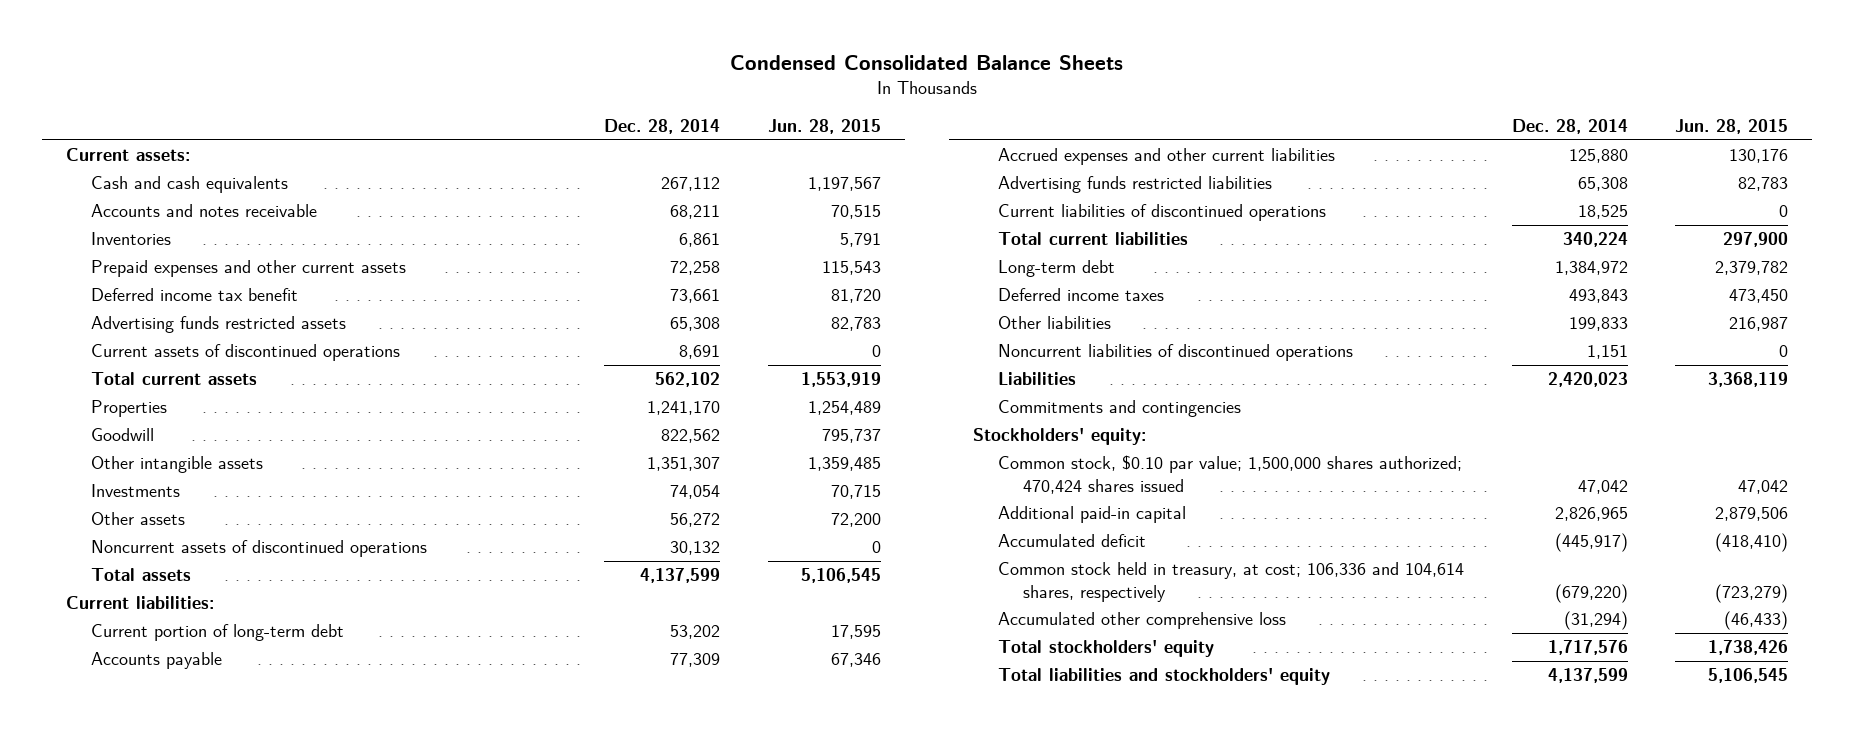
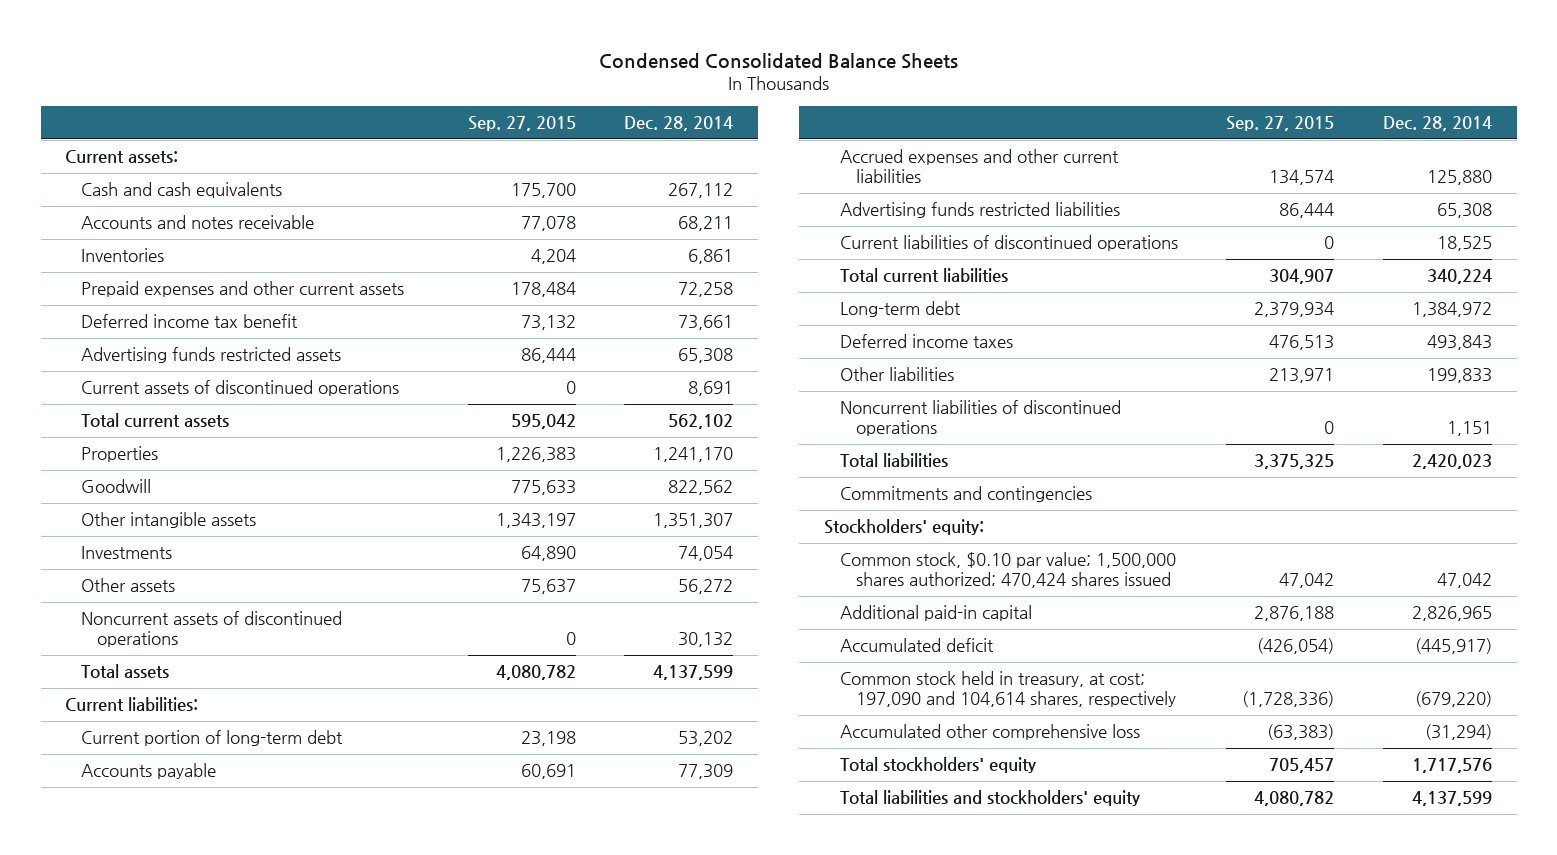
- | Dec. 28, 2014 | Jun. 28, 2015
+ | Sep. 27, 2015 | Dec. 28, 2014
- Liabilities | 2,420,023 | 3,368,119
+ Total liabilities | 3,375,325 | 2,420,023
- Common stock held in treasury, at cost; 106,336 and 104,614 shares, respectively | (679,220) | (723,279)
+ Common stock held in treasury, at cost; 197,090 and 104,614 shares, respectively | (1,728,336) | (679,220)

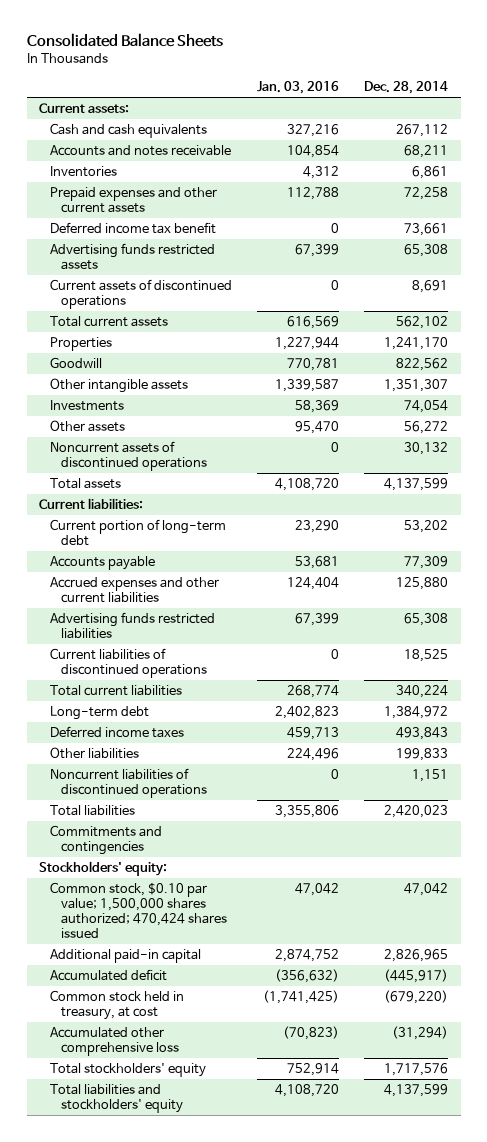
- Condensed Consolidated Balance Sheets
+ Consolidated Balance Sheets
- | Sep. 27, 2015 | Dec. 28, 2014
+ | Jan. 03, 2016 | Dec. 28, 2014
- Common stock held in treasury, at cost; 197,090 and 104,614 shares, respectively | (1,728,336) | (679,220)
+ Common stock held in treasury, at cost | (1,741,425) | (679,220)

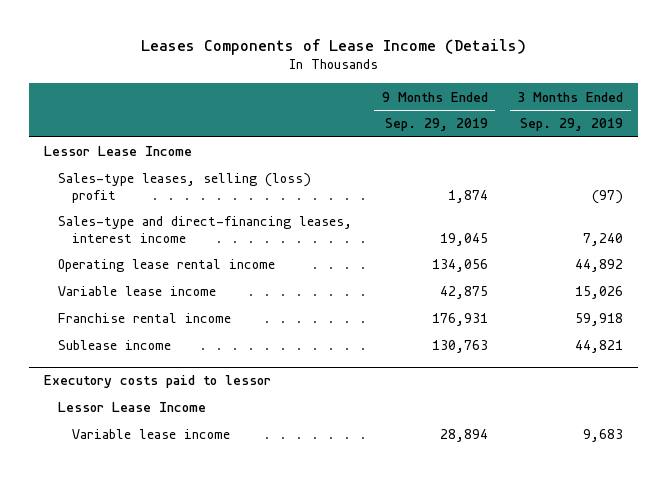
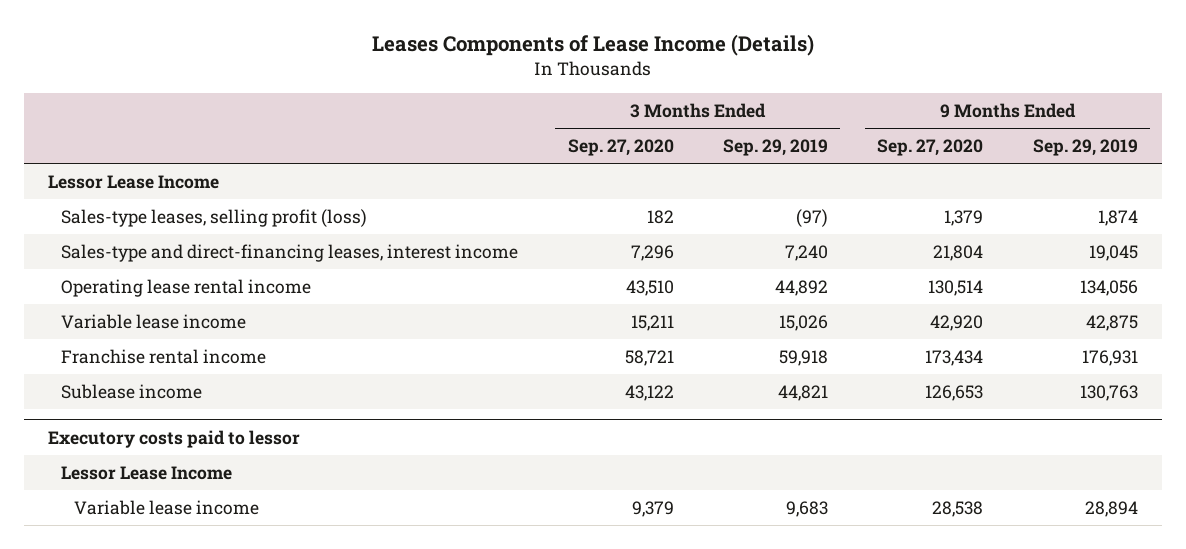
- | 9 Months Ended Sep. 29, 2019 | 3 Months Ended Sep. 29, 2019
+ | 3 Months Ended Sep. 27, 2020 | 3 Months Ended Sep. 29, 2019 | 9 Months Ended Sep. 27, 2020 | 9 Months Ended Sep. 29, 2019
- Sales-type leases, selling (loss) profit | 1,874 | (97)
+ Sales-type leases, selling profit (loss) | 182 | (97) | 1,379 | 1,874

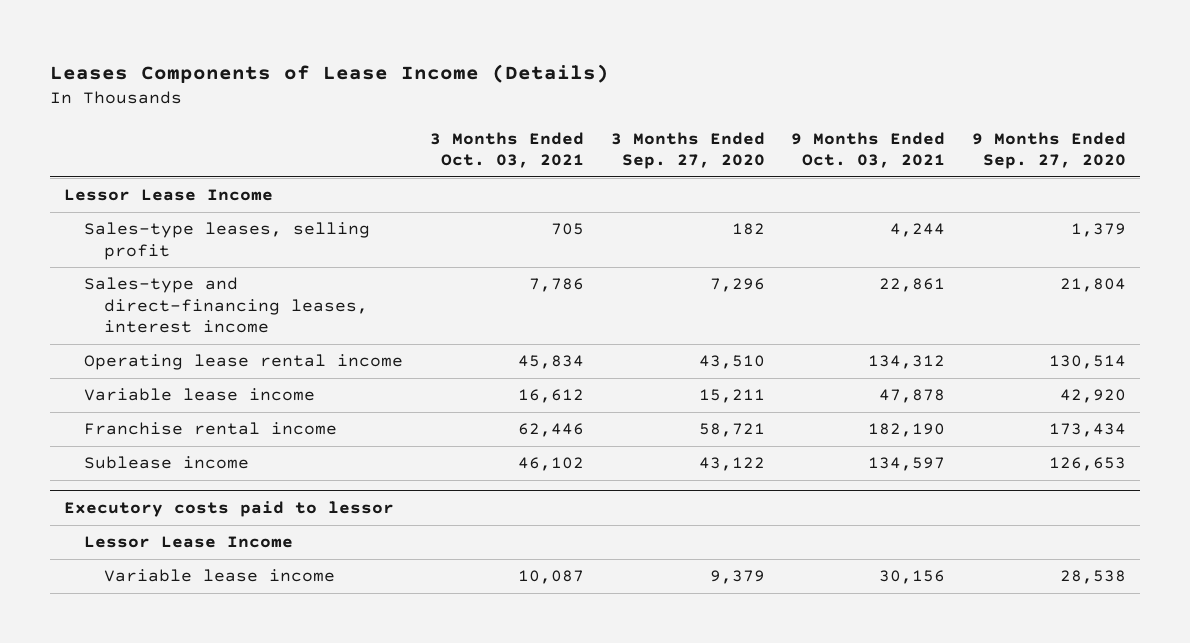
- | 3 Months Ended Sep. 27, 2020 | 3 Months Ended Sep. 29, 2019 | 9 Months Ended Sep. 27, 2020 | 9 Months Ended Sep. 29, 2019
+ | 3 Months Ended Oct. 03, 2021 | 3 Months Ended Sep. 27, 2020 | 9 Months Ended Oct. 03, 2021 | 9 Months Ended Sep. 27, 2020
- Sales-type leases, selling profit (loss) | 182 | (97) | 1,379 | 1,874
+ Sales-type leases, selling profit | 705 | 182 | 4,244 | 1,379

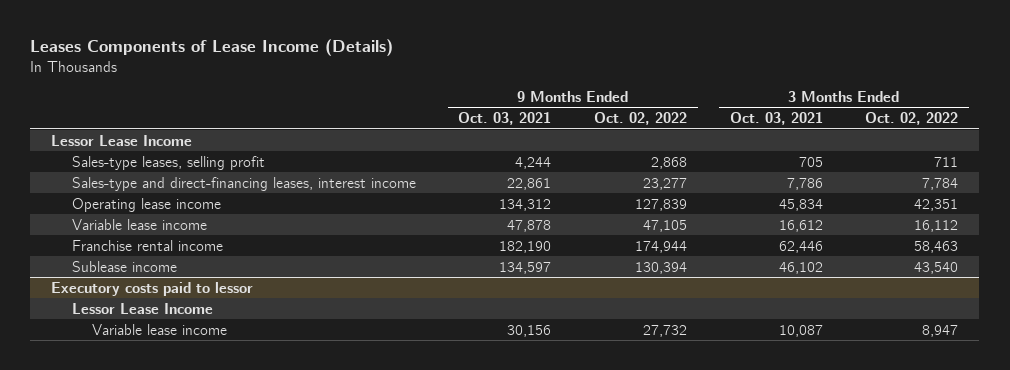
- | 3 Months Ended Oct. 03, 2021 | 3 Months Ended Sep. 27, 2020 | 9 Months Ended Oct. 03, 2021 | 9 Months Ended Sep. 27, 2020
+ | 9 Months Ended Oct. 03, 2021 | 9 Months Ended Oct. 02, 2022 | 3 Months Ended Oct. 03, 2021 | 3 Months Ended Oct. 02, 2022
- Operating lease rental income | 45,834 | 43,510 | 134,312 | 130,514
+ Operating lease income | 134,312 | 127,839 | 45,834 | 42,351

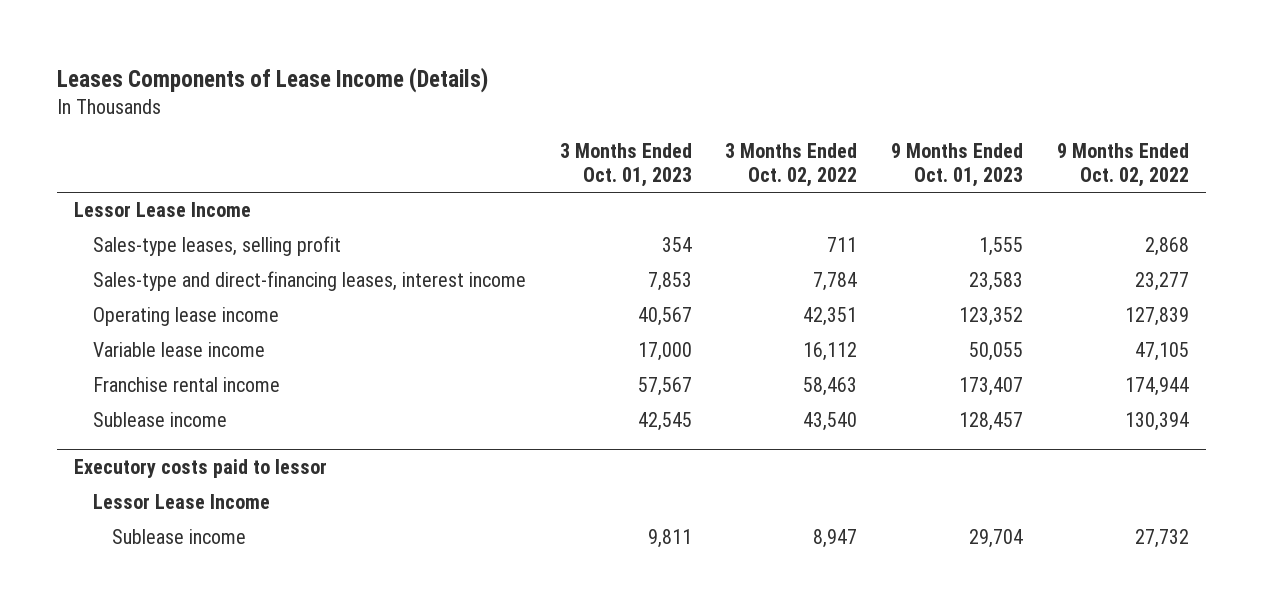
- | 9 Months Ended Oct. 03, 2021 | 9 Months Ended Oct. 02, 2022 | 3 Months Ended Oct. 03, 2021 | 3 Months Ended Oct. 02, 2022
+ | 3 Months Ended Oct. 01, 2023 | 3 Months Ended Oct. 02, 2022 | 9 Months Ended Oct. 01, 2023 | 9 Months Ended Oct. 02, 2022
@ Executory costs paid to lessor
- Variable lease income | 30,156 | 27,732 | 10,087 | 8,947
+ Sublease income | 9,811 | 8,947 | 29,704 | 27,732

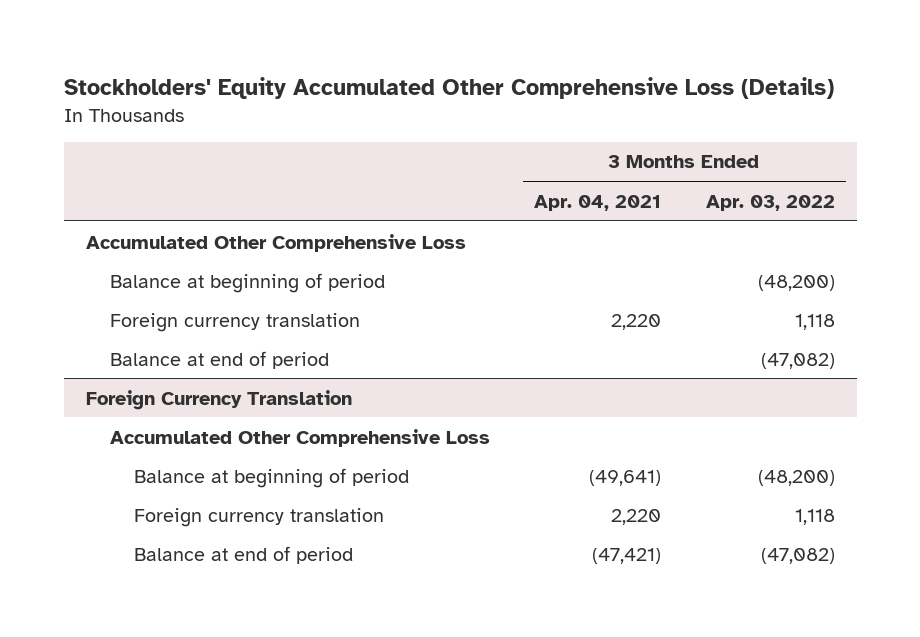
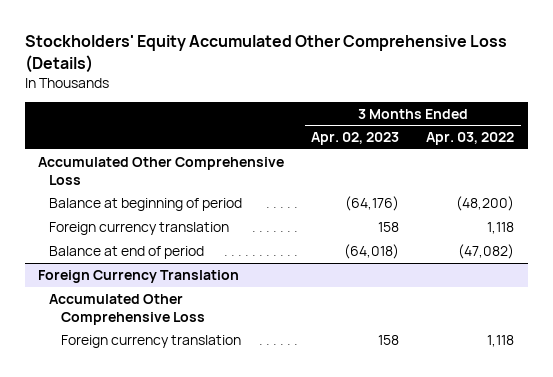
- | 3 Months Ended Apr. 04, 2021 | 3 Months Ended Apr. 03, 2022
+ | 3 Months Ended Apr. 02, 2023 | 3 Months Ended Apr. 03, 2022
@ Foreign Currency Translation
- Balance at beginning of period | (49,641) | (48,200)
- Balance at end of period | (47,421) | (47,082)

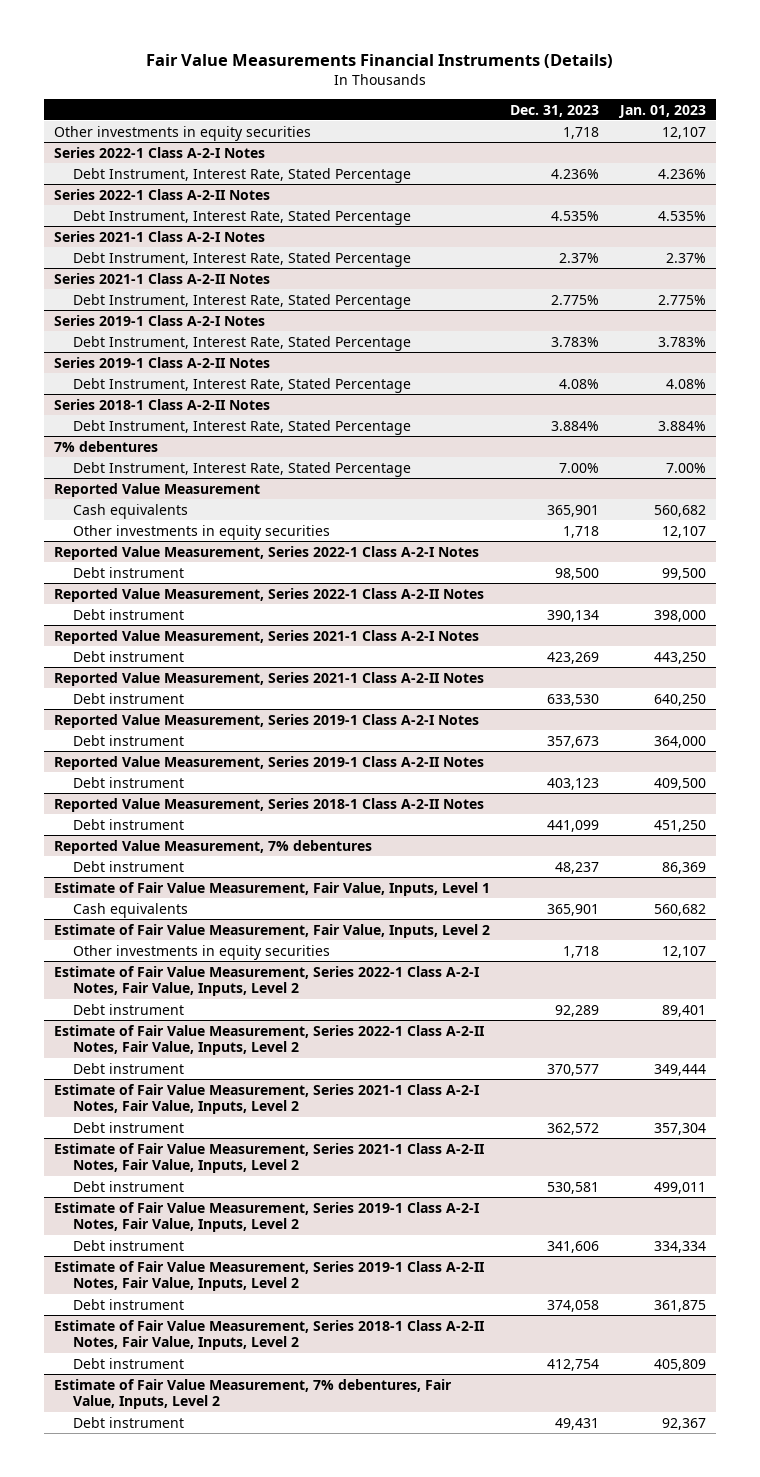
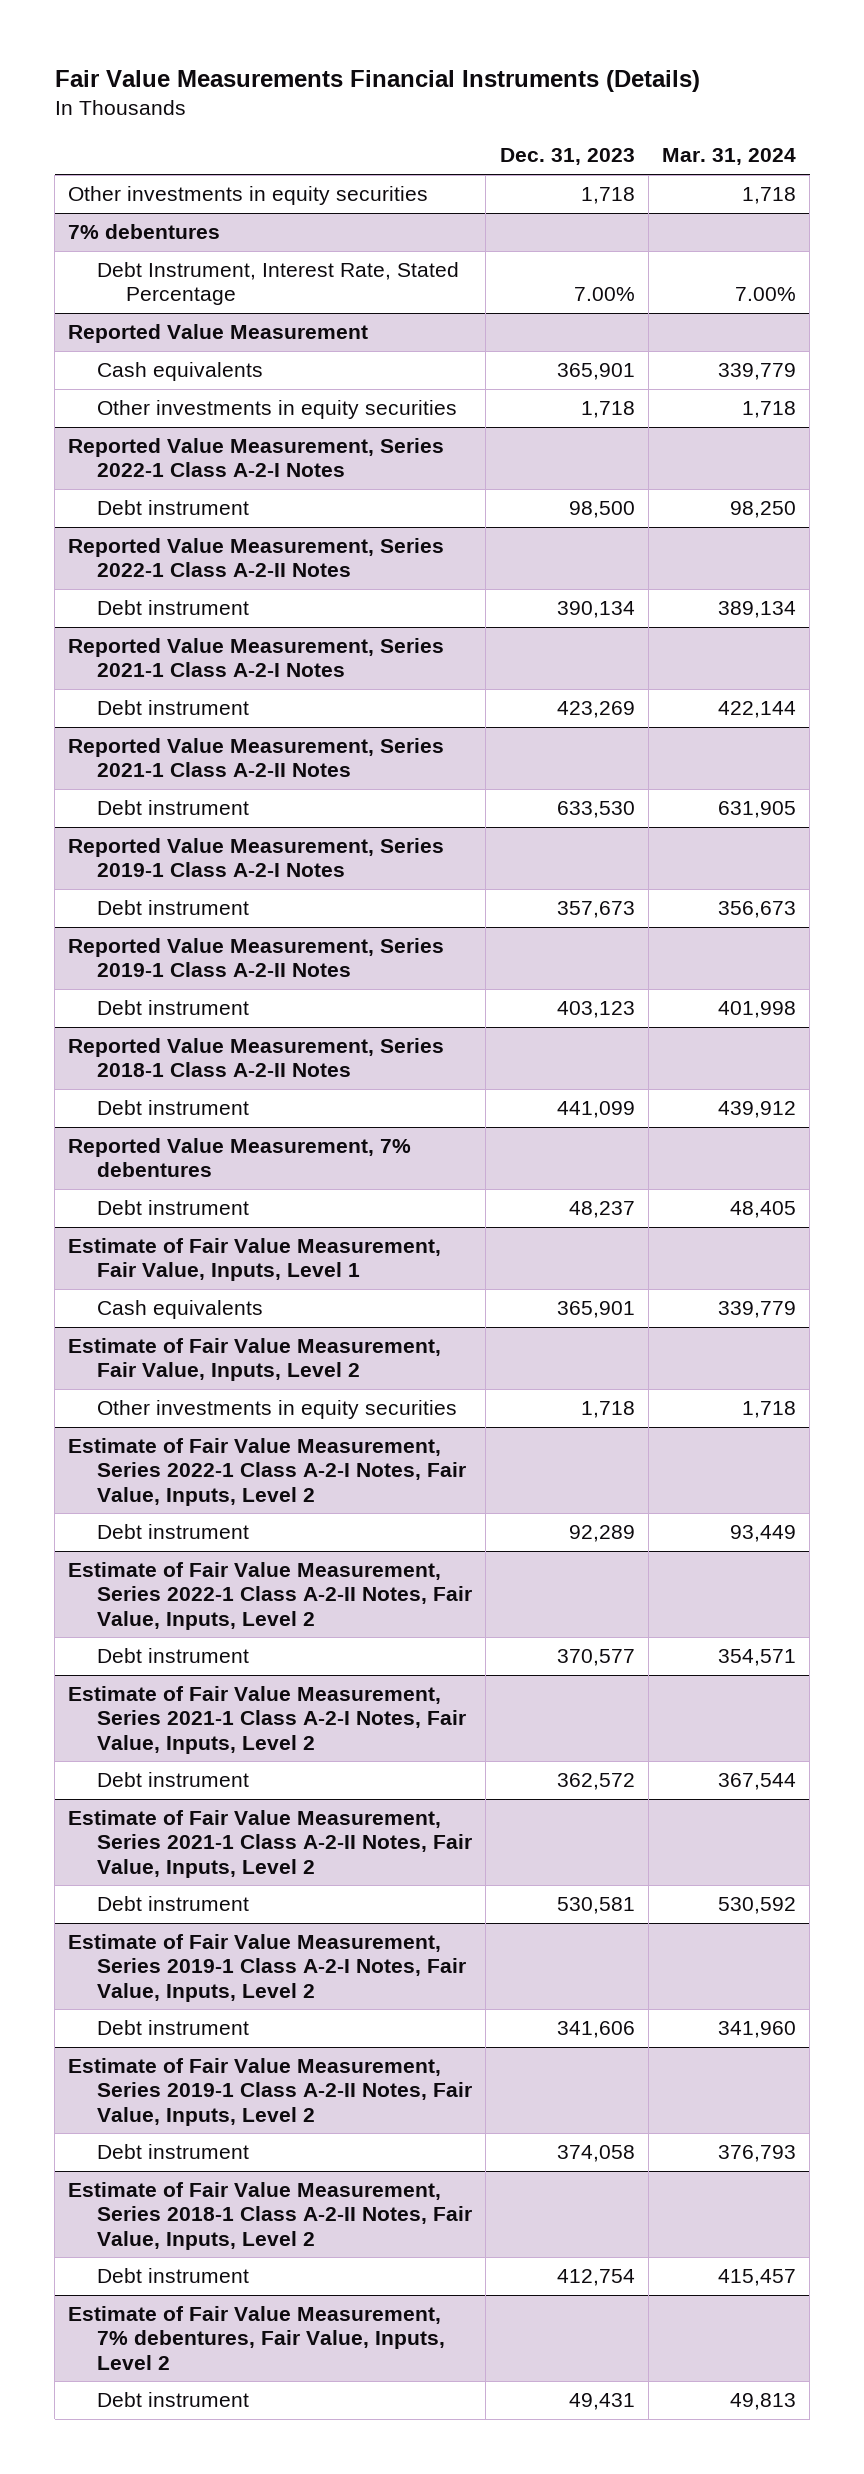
- | Dec. 31, 2023 | Jan. 01, 2023
+ | Dec. 31, 2023 | Mar. 31, 2024
- Series 2022-1 Class A-2-I Notes
- Debt Instrument, Interest Rate, Stated Percentage | 4.236% | 4.236%
- Series 2022-1 Class A-2-II Notes
- Debt Instrument, Interest Rate, Stated Percentage | 4.535% | 4.535%
- Series 2021-1 Class A-2-I Notes
- Debt Instrument, Interest Rate, Stated Percentage | 2.37% | 2.37%
- Series 2021-1 Class A-2-II Notes
- Debt Instrument, Interest Rate, Stated Percentage | 2.775% | 2.775%
- Series 2019-1 Class A-2-I Notes
- Debt Instrument, Interest Rate, Stated Percentage | 3.783% | 3.783%
- Series 2019-1 Class A-2-II Notes
- Debt Instrument, Interest Rate, Stated Percentage | 4.08% | 4.08%
- Series 2018-1 Class A-2-II Notes
- Debt Instrument, Interest Rate, Stated Percentage | 3.884% | 3.884%

